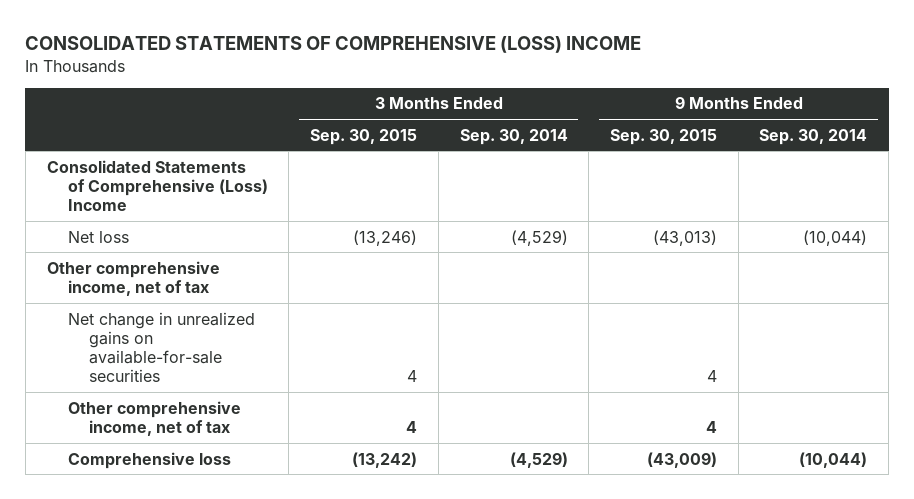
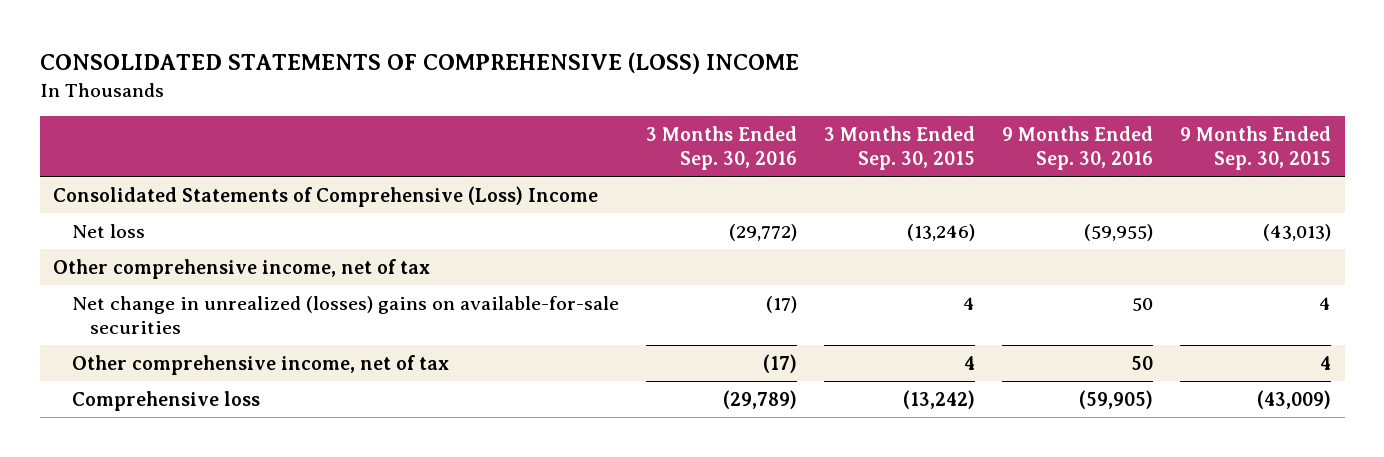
- | 3 Months Ended Sep. 30, 2015 | 3 Months Ended Sep. 30, 2014 | 9 Months Ended Sep. 30, 2015 | 9 Months Ended Sep. 30, 2014
+ | 3 Months Ended Sep. 30, 2016 | 3 Months Ended Sep. 30, 2015 | 9 Months Ended Sep. 30, 2016 | 9 Months Ended Sep. 30, 2015
- Net change in unrealized gains on available-for-sale securities | 4 | | 4 |
+ Net change in unrealized (losses) gains on available-for-sale securities | (17) | 4 | 50 | 4

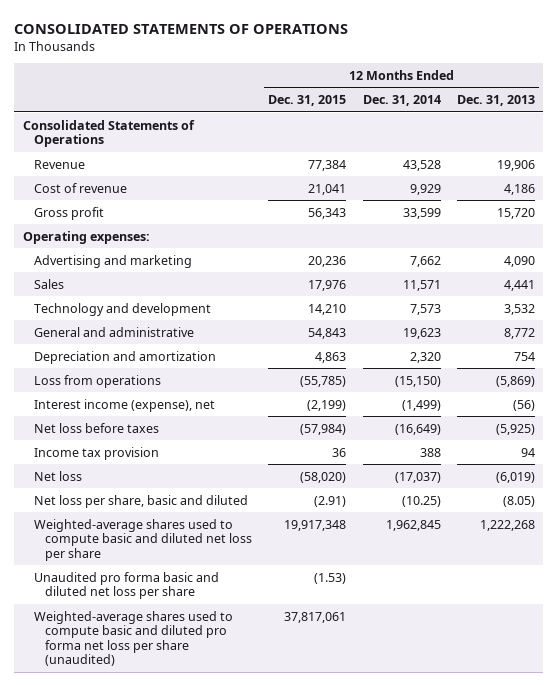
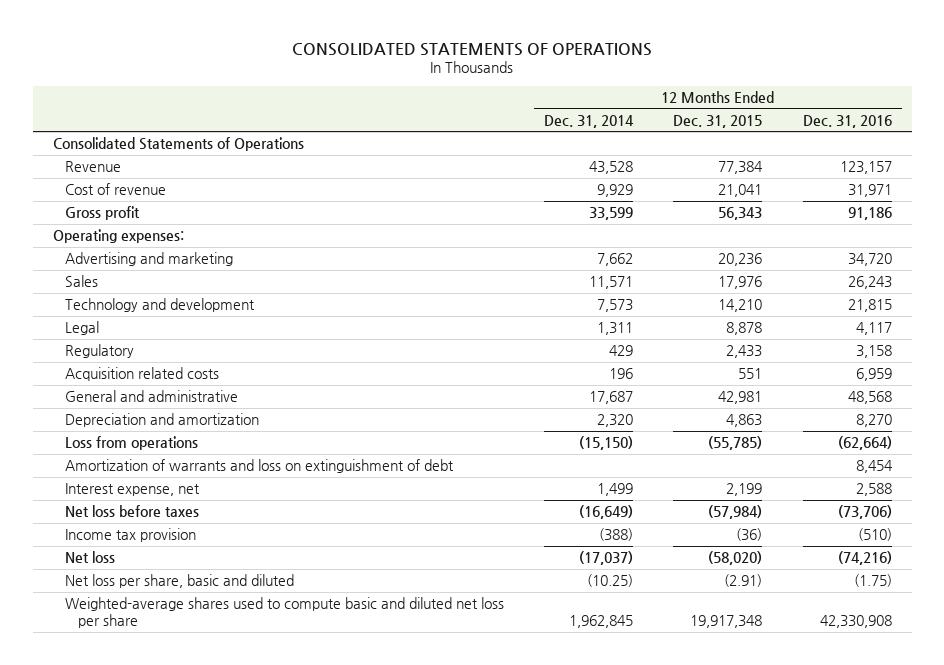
- | 12 Months Ended Dec. 31, 2015 | 12 Months Ended Dec. 31, 2014 | 12 Months Ended Dec. 31, 2013
+ | 12 Months Ended Dec. 31, 2014 | 12 Months Ended Dec. 31, 2015 | 12 Months Ended Dec. 31, 2016
- General and administrative | 54,843 | 19,623 | 8,772
+ Legal | 1,311 | 8,878 | 4,117
+ Regulatory | 429 | 2,433 | 3,158
+ Acquisition related costs | 196 | 551 | 6,959
+ General and administrative | 17,687 | 42,981 | 48,568
- Interest income (expense), net | (2,199) | (1,499) | (56)
+ Amortization of warrants and loss on extinguishment of debt | | | 8,454
+ Interest expense, net | 1,499 | 2,199 | 2,588
- Income tax provision | 36 | 388 | 94
+ Income tax provision | (388) | (36) | (510)
- Unaudited pro forma basic and diluted net loss per share | (1.53) | |
- Weighted-average shares used to compute basic and diluted pro forma net loss per share (unaudited) | 37,817,061 | |

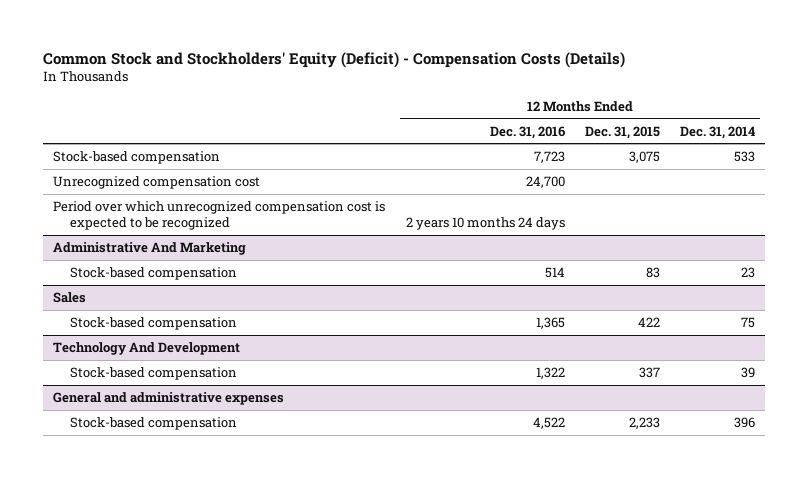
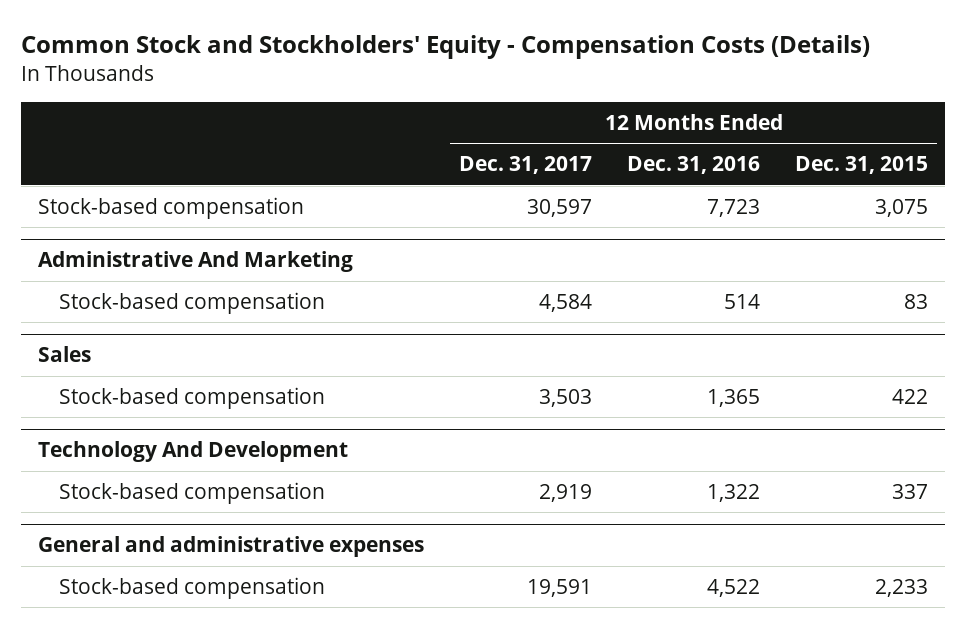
- Common Stock and Stockholders' Equity (Deficit) - Compensation Costs (Details)
+ Common Stock and Stockholders' Equity - Compensation Costs (Details)
- | 12 Months Ended Dec. 31, 2016 | 12 Months Ended Dec. 31, 2015 | 12 Months Ended Dec. 31, 2014
+ | 12 Months Ended Dec. 31, 2017 | 12 Months Ended Dec. 31, 2016 | 12 Months Ended Dec. 31, 2015
- Unrecognized compensation cost | 24,700 | |
- Period over which unrecognized compensation cost is expected to be recognized | 2 years 10 months 24 days | |

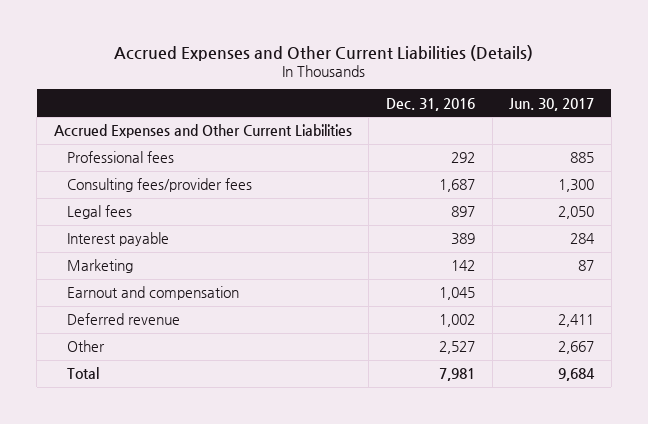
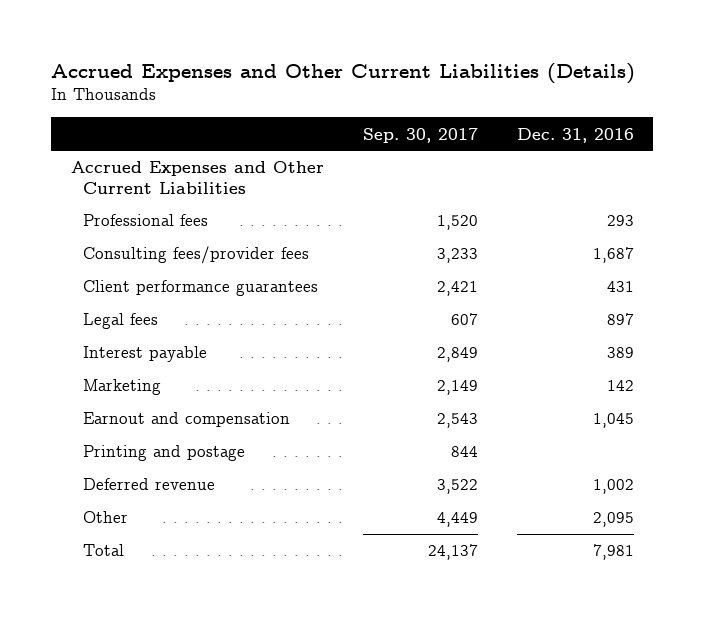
- | Dec. 31, 2016 | Jun. 30, 2017
+ | Sep. 30, 2017 | Dec. 31, 2016
- Professional fees | 292 | 885
+ Professional fees | 1,520 | 293
+ Client performance guarantees | 2,421 | 431
+ Printing and postage | 844 |
- Other | 2,527 | 2,667
+ Other | 4,449 | 2,095

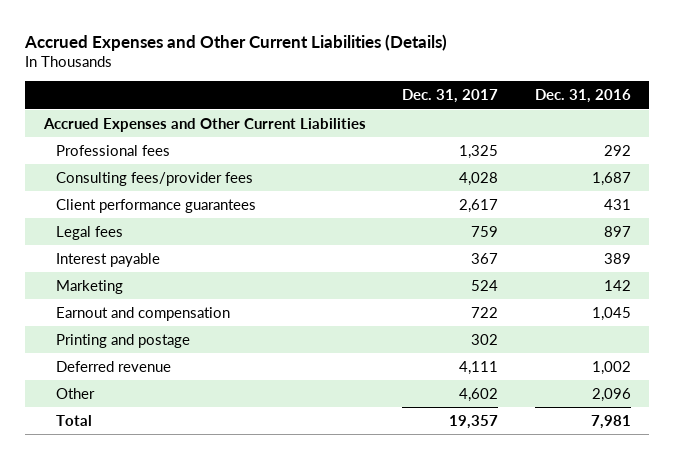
- | Sep. 30, 2017 | Dec. 31, 2016
+ | Dec. 31, 2017 | Dec. 31, 2016
- Professional fees | 1,520 | 293
+ Professional fees | 1,325 | 292
- Other | 4,449 | 2,095
+ Other | 4,602 | 2,096

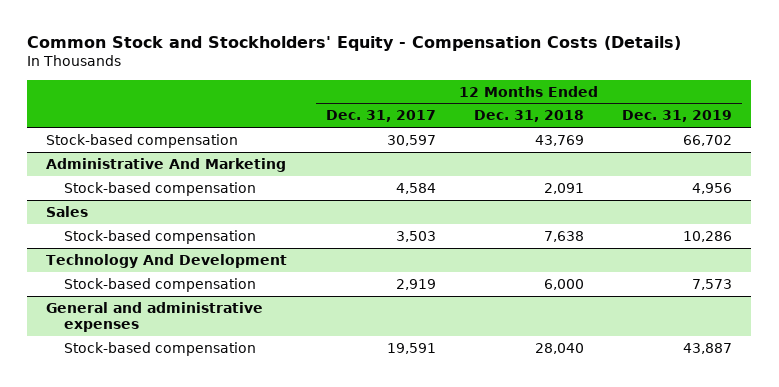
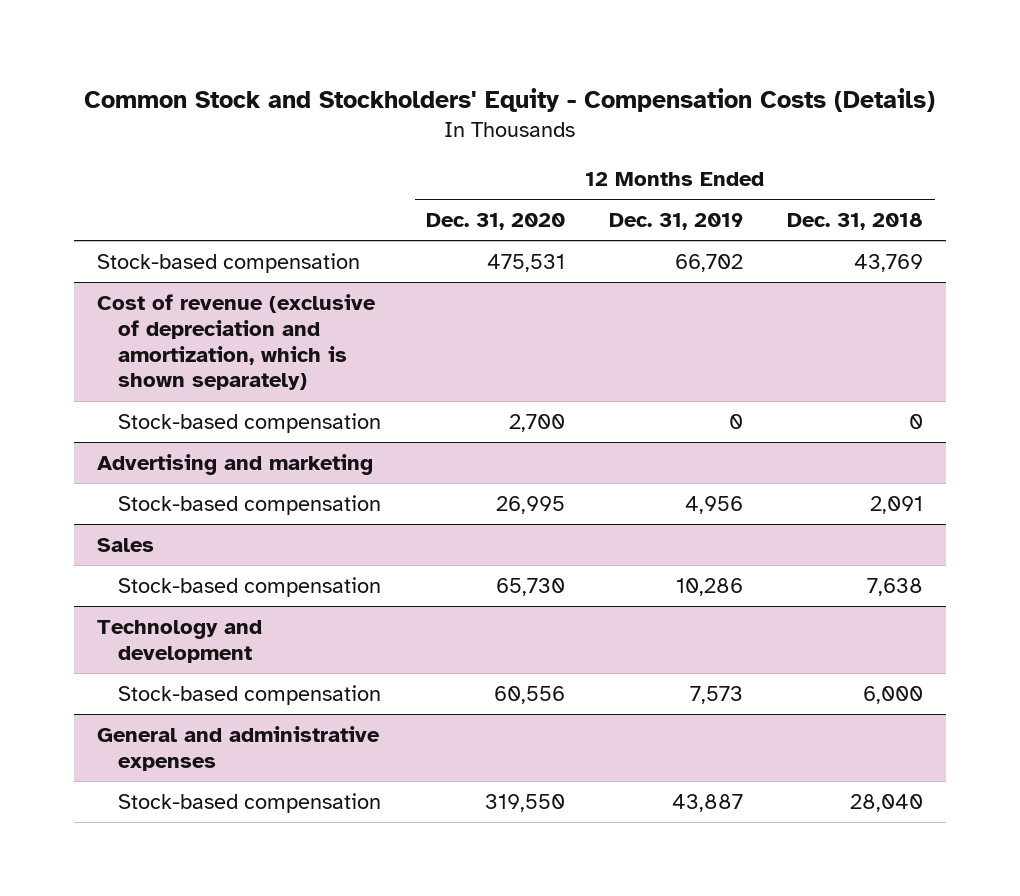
- | 12 Months Ended Dec. 31, 2017 | 12 Months Ended Dec. 31, 2018 | 12 Months Ended Dec. 31, 2019
+ | 12 Months Ended Dec. 31, 2020 | 12 Months Ended Dec. 31, 2019 | 12 Months Ended Dec. 31, 2018
- Administrative And Marketing
+ Cost of revenue (exclusive of depreciation and amortization, which is shown separately)
+ Stock-based compensation | 2,700 | 0 | 0
+ Advertising and marketing
- Technology And Development
+ Technology and development

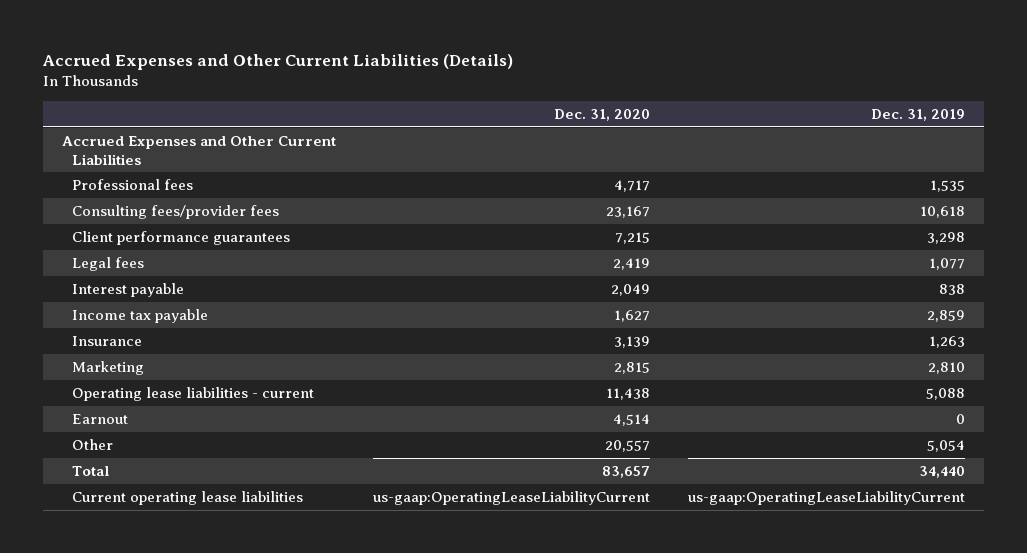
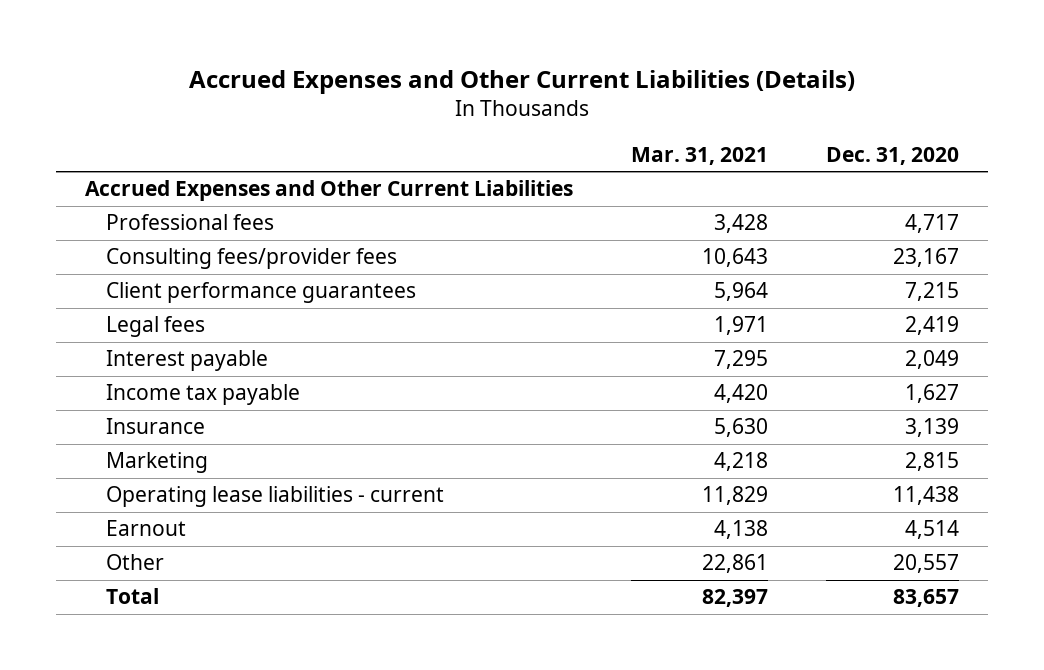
- | Dec. 31, 2020 | Dec. 31, 2019
+ | Mar. 31, 2021 | Dec. 31, 2020
- Current operating lease liabilities | us-gaap:OperatingLeaseLiabilityCurrent | us-gaap:OperatingLeaseLiabilityCurrent

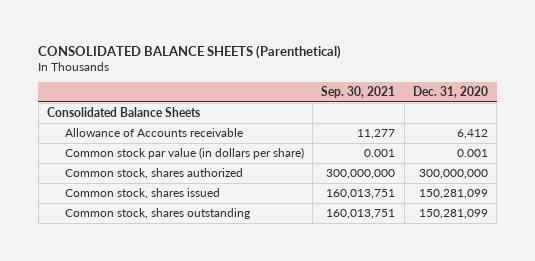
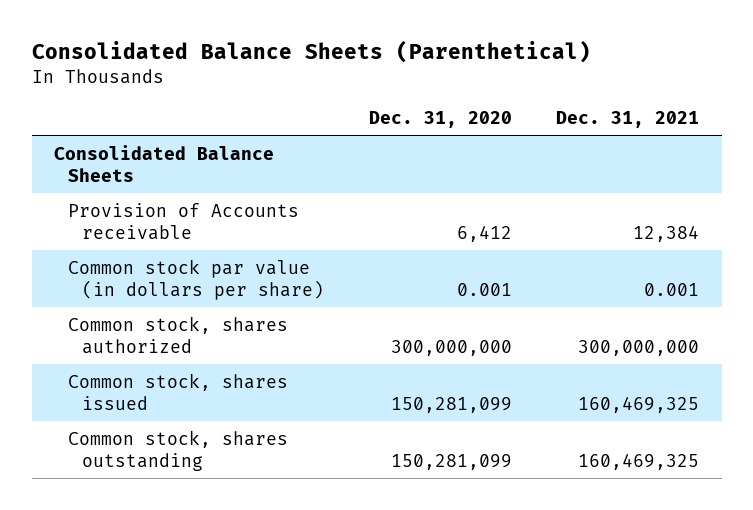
- CONSOLIDATED BALANCE SHEETS (Parenthetical)
+ Consolidated Balance Sheets (Parenthetical)
- | Sep. 30, 2021 | Dec. 31, 2020
+ | Dec. 31, 2020 | Dec. 31, 2021
- Allowance of Accounts receivable | 11,277 | 6,412
+ Provision of Accounts receivable | 6,412 | 12,384

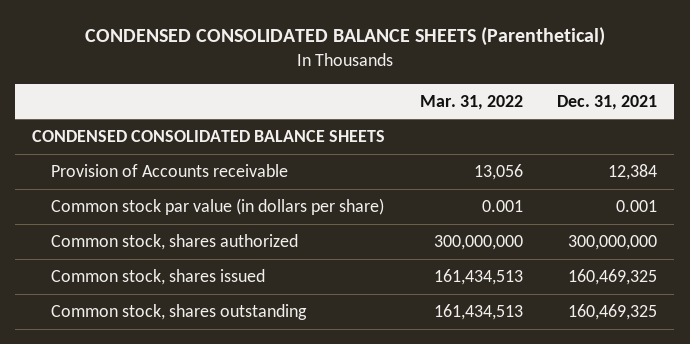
- Consolidated Balance Sheets (Parenthetical)
+ CONDENSED CONSOLIDATED BALANCE SHEETS (Parenthetical)
- | Dec. 31, 2020 | Dec. 31, 2021
+ | Mar. 31, 2022 | Dec. 31, 2021
- Consolidated Balance Sheets
+ CONDENSED CONSOLIDATED BALANCE SHEETS

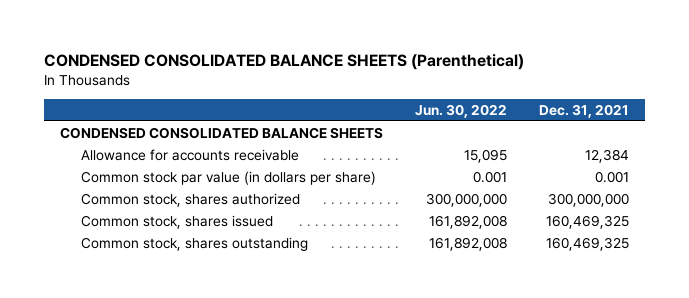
- | Mar. 31, 2022 | Dec. 31, 2021
+ | Jun. 30, 2022 | Dec. 31, 2021
- Provision of Accounts receivable | 13,056 | 12,384
+ Allowance for accounts receivable | 15,095 | 12,384

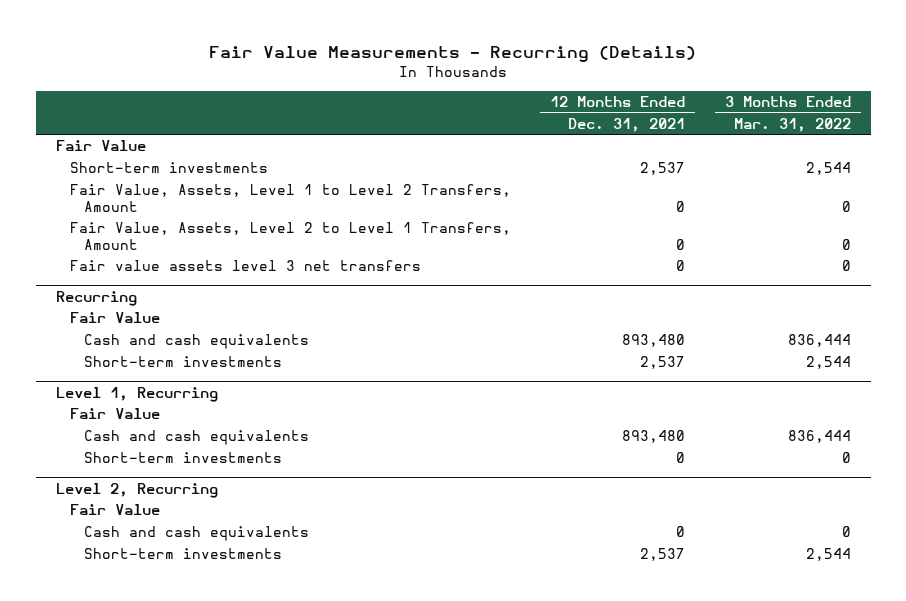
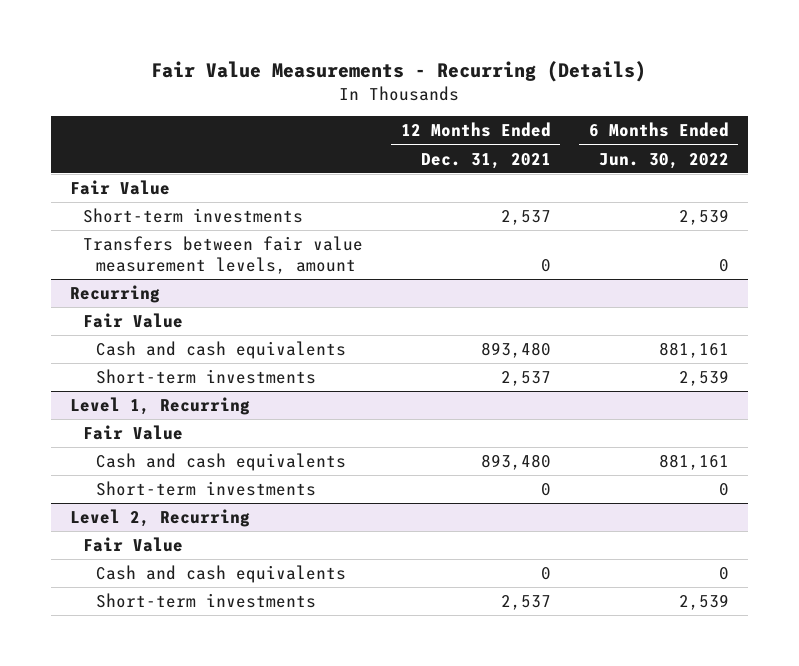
- | 12 Months Ended Dec. 31, 2021 | 3 Months Ended Mar. 31, 2022
+ | 12 Months Ended Dec. 31, 2021 | 6 Months Ended Jun. 30, 2022
- Fair Value, Assets, Level 1 to Level 2 Transfers, Amount | 0 | 0
- Fair Value, Assets, Level 2 to Level 1 Transfers, Amount | 0 | 0
- Fair value assets level 3 net transfers | 0 | 0
+ Transfers between fair value measurement levels, amount | 0 | 0

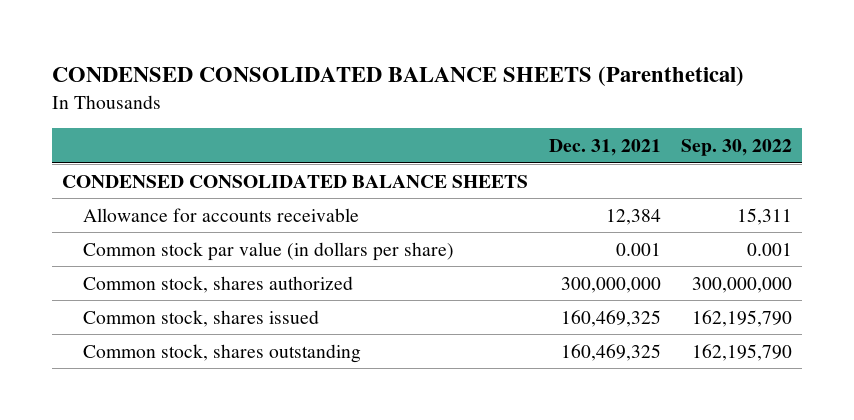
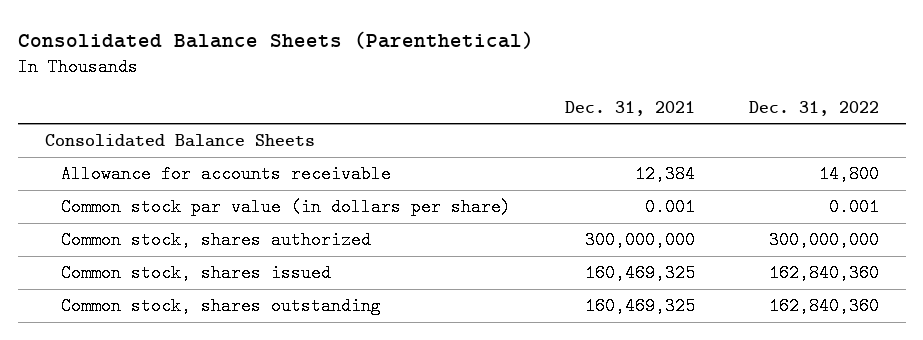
- CONDENSED CONSOLIDATED BALANCE SHEETS (Parenthetical)
+ Consolidated Balance Sheets (Parenthetical)
- | Dec. 31, 2021 | Sep. 30, 2022
+ | Dec. 31, 2021 | Dec. 31, 2022
- CONDENSED CONSOLIDATED BALANCE SHEETS
+ Consolidated Balance Sheets

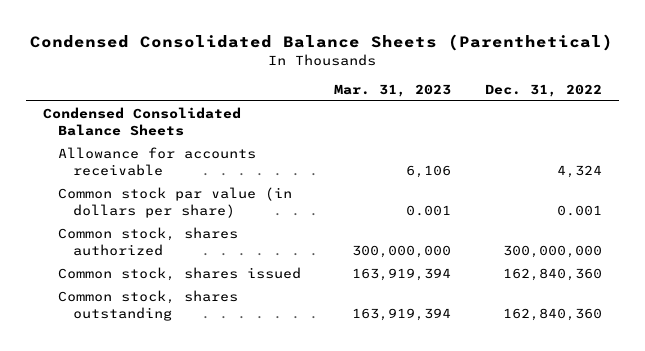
- Consolidated Balance Sheets (Parenthetical)
+ Condensed Consolidated Balance Sheets (Parenthetical)
- | Dec. 31, 2021 | Dec. 31, 2022
+ | Mar. 31, 2023 | Dec. 31, 2022
- Consolidated Balance Sheets
- Allowance for accounts receivable | 12,384 | 14,800
+ Condensed Consolidated Balance Sheets
+ Allowance for accounts receivable | 6,106 | 4,324

